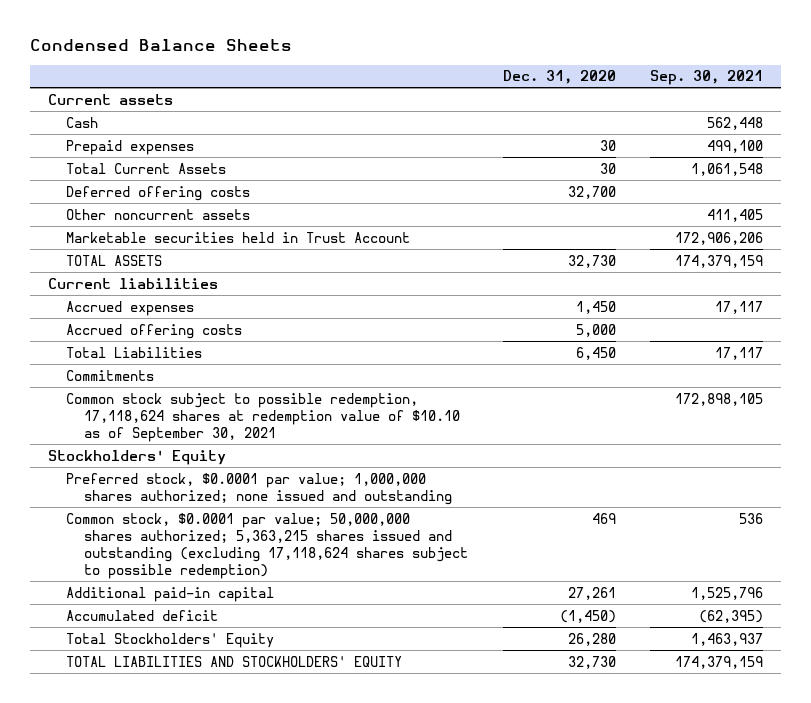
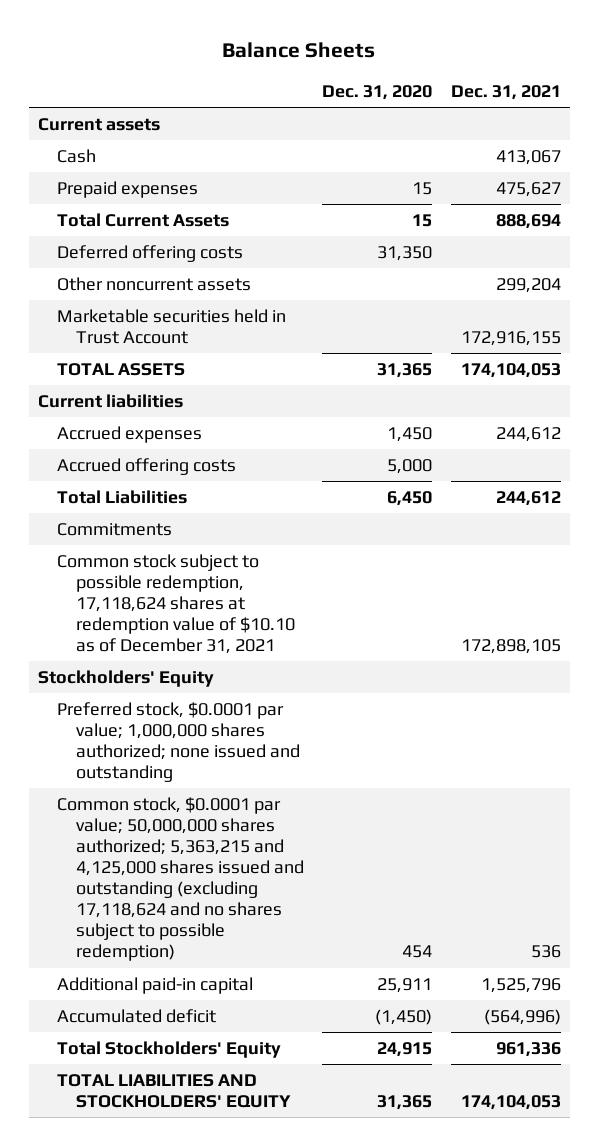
- Condensed Balance Sheets
+ Balance Sheets
- | Dec. 31, 2020 | Sep. 30, 2021
+ | Dec. 31, 2020 | Dec. 31, 2021
- Prepaid expenses | 30 | 499,100
- Total Current Assets | 30 | 1,061,548
- Deferred offering costs | 32,700 |
+ Prepaid expenses | 15 | 475,627
+ Total Current Assets | 15 | 888,694
+ Deferred offering costs | 31,350 |
- TOTAL ASSETS | 32,730 | 174,379,159
+ TOTAL ASSETS | 31,365 | 174,104,053
- Common stock subject to possible redemption, 17,118,624 shares at redemption value of $10.10 as of September 30, 2021 | | 172,898,105
+ Common stock subject to possible redemption, 17,118,624 shares at redemption value of $10.10 as of December 31, 2021 | | 172,898,105
- Common stock, $0.0001 par value; 50,000,000 shares authorized; 5,363,215 shares issued and outstanding (excluding 17,118,624 shares subject to possible redemption) | 469 | 536
- Additional paid-in capital | 27,261 | 1,525,796
+ Common stock, $0.0001 par value; 50,000,000 shares authorized; 5,363,215 and 4,125,000 shares issued and outstanding (excluding 17,118,624 and no shares subject to possible redemption) | 454 | 536
+ Additional paid-in capital | 25,911 | 1,525,796
- Total Stockholders' Equity | 26,280 | 1,463,937
- TOTAL LIABILITIES AND STOCKHOLDERS' EQUITY | 32,730 | 174,379,159
+ Total Stockholders' Equity | 24,915 | 961,336
+ TOTAL LIABILITIES AND STOCKHOLDERS' EQUITY | 31,365 | 174,104,053

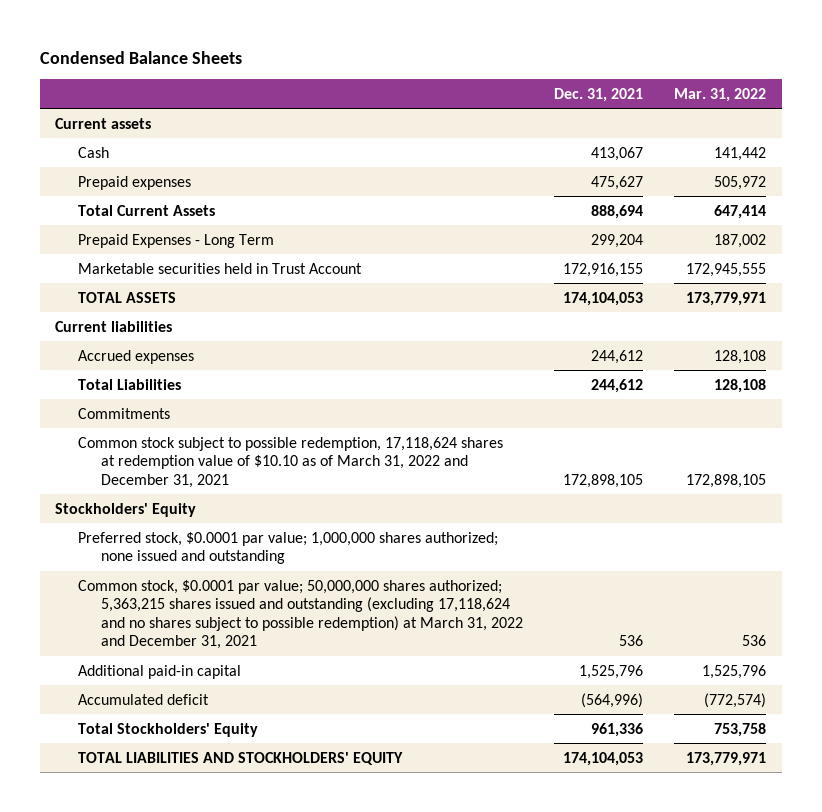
- Balance Sheets
+ Condensed Balance Sheets
- | Dec. 31, 2020 | Dec. 31, 2021
+ | Dec. 31, 2021 | Mar. 31, 2022
- Deferred offering costs | 31,350 |
- Other noncurrent assets | | 299,204
+ Prepaid Expenses - Long Term | 299,204 | 187,002
- Accrued offering costs | 5,000 |
- Common stock subject to possible redemption, 17,118,624 shares at redemption value of $10.10 as of December 31, 2021 | | 172,898,105
+ Common stock subject to possible redemption, 17,118,624 shares at redemption value of $10.10 as of March 31, 2022 and December 31, 2021 | 172,898,105 | 172,898,105
- Common stock, $0.0001 par value; 50,000,000 shares authorized; 5,363,215 and 4,125,000 shares issued and outstanding (excluding 17,118,624 and no shares subject to possible redemption) | 454 | 536
+ Common stock, $0.0001 par value; 50,000,000 shares authorized; 5,363,215 shares issued and outstanding (excluding 17,118,624 and no shares subject to possible redemption) at March 31, 2022 and December 31, 2021 | 536 | 536

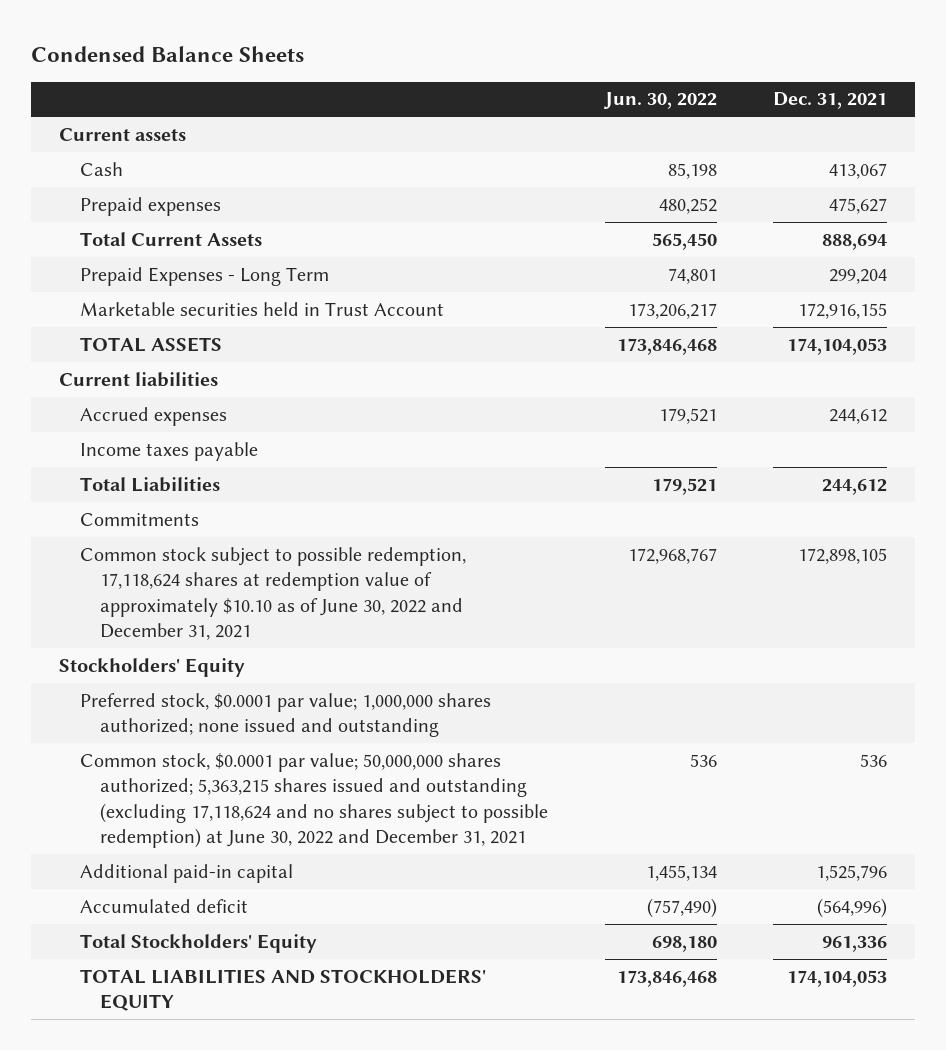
- | Dec. 31, 2021 | Mar. 31, 2022
+ | Jun. 30, 2022 | Dec. 31, 2021
+ Income taxes payable
- Common stock subject to possible redemption, 17,118,624 shares at redemption value of $10.10 as of March 31, 2022 and December 31, 2021 | 172,898,105 | 172,898,105
+ Common stock subject to possible redemption, 17,118,624 shares at redemption value of approximately $10.10 as of June 30, 2022 and December 31, 2021 | 172,968,767 | 172,898,105
- Common stock, $0.0001 par value; 50,000,000 shares authorized; 5,363,215 shares issued and outstanding (excluding 17,118,624 and no shares subject to possible redemption) at March 31, 2022 and December 31, 2021 | 536 | 536
+ Common stock, $0.0001 par value; 50,000,000 shares authorized; 5,363,215 shares issued and outstanding (excluding 17,118,624 and no shares subject to possible redemption) at June 30, 2022 and December 31, 2021 | 536 | 536

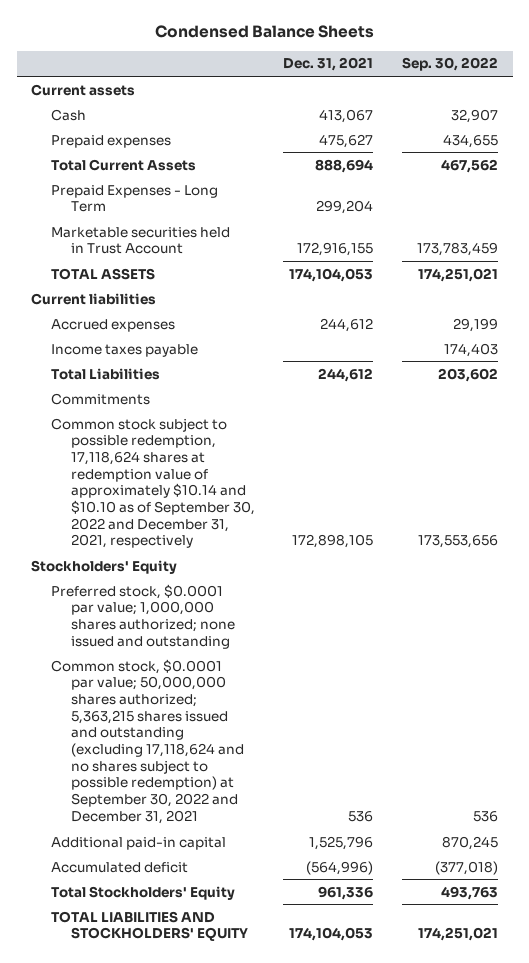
- | Jun. 30, 2022 | Dec. 31, 2021
+ | Dec. 31, 2021 | Sep. 30, 2022
- Common stock subject to possible redemption, 17,118,624 shares at redemption value of approximately $10.10 as of June 30, 2022 and December 31, 2021 | 172,968,767 | 172,898,105
+ Common stock subject to possible redemption, 17,118,624 shares at redemption value of approximately $10.14 and $10.10 as of September 30, 2022 and December 31, 2021, respectively | 172,898,105 | 173,553,656
- Common stock, $0.0001 par value; 50,000,000 shares authorized; 5,363,215 shares issued and outstanding (excluding 17,118,624 and no shares subject to possible redemption) at June 30, 2022 and December 31, 2021 | 536 | 536
+ Common stock, $0.0001 par value; 50,000,000 shares authorized; 5,363,215 shares issued and outstanding (excluding 17,118,624 and no shares subject to possible redemption) at September 30, 2022 and December 31, 2021 | 536 | 536

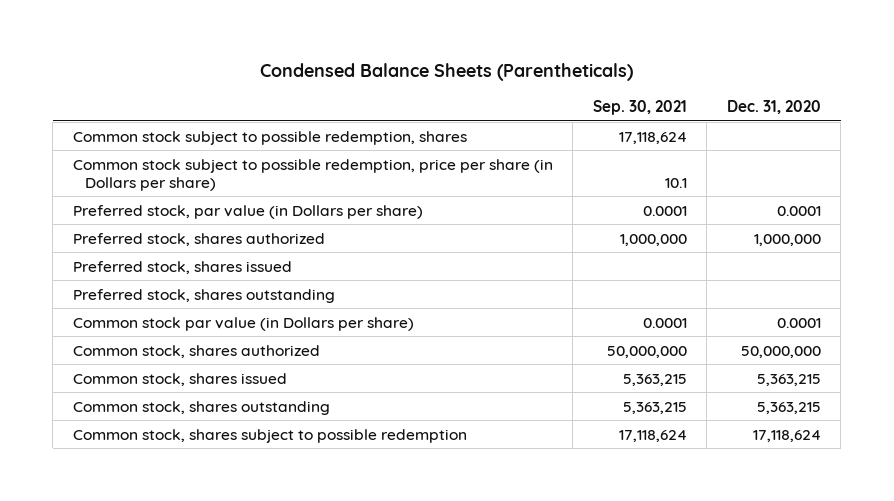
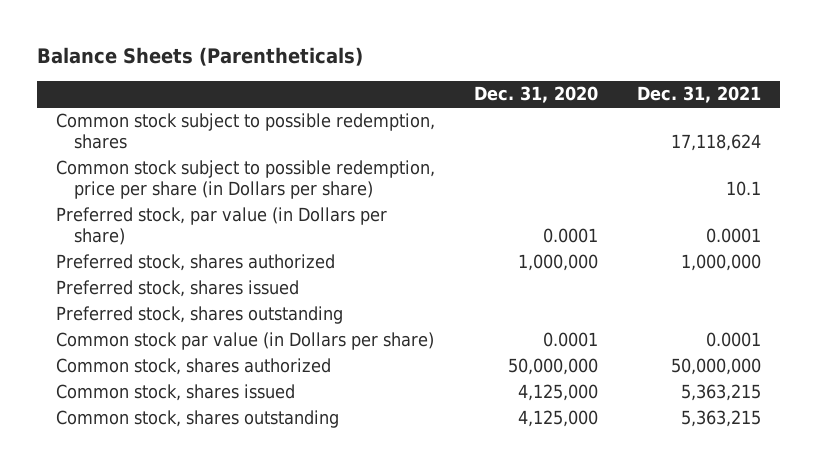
- Condensed Balance Sheets (Parentheticals)
+ Balance Sheets (Parentheticals)
- | Sep. 30, 2021 | Dec. 31, 2020
+ | Dec. 31, 2020 | Dec. 31, 2021
- Common stock, shares issued | 5,363,215 | 5,363,215
- Common stock, shares outstanding | 5,363,215 | 5,363,215
- Common stock, shares subject to possible redemption | 17,118,624 | 17,118,624
+ Common stock, shares issued | 4,125,000 | 5,363,215
+ Common stock, shares outstanding | 4,125,000 | 5,363,215

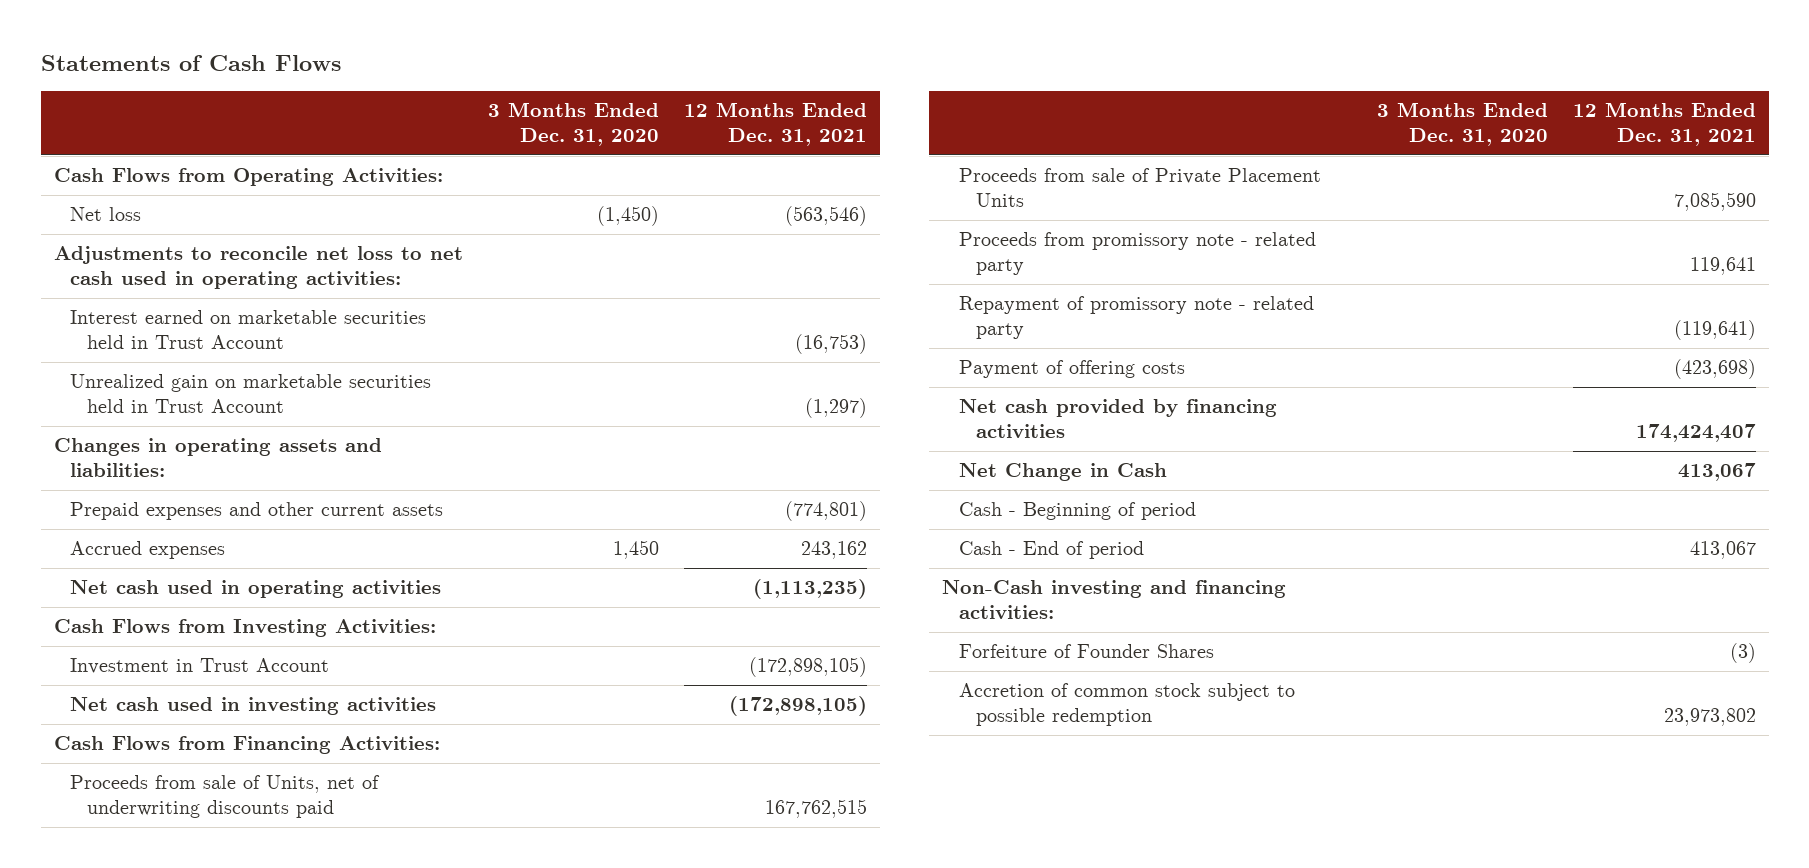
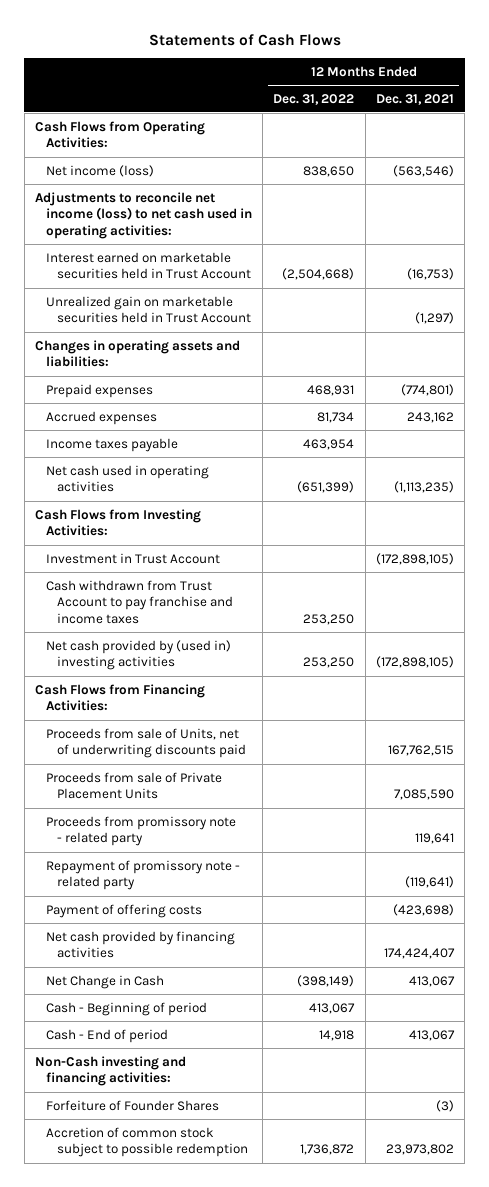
- | 3 Months Ended Dec. 31, 2020 | 12 Months Ended Dec. 31, 2021
+ | 12 Months Ended Dec. 31, 2022 | 12 Months Ended Dec. 31, 2021
- Net loss | (1,450) | (563,546)
- Adjustments to reconcile net loss to net cash used in operating activities:
+ Net income (loss) | 838,650 | (563,546)
+ Adjustments to reconcile net income (loss) to net cash used in operating activities:
- Prepaid expenses and other current assets | | (774,801)
+ Prepaid expenses | 468,931 | (774,801)
+ Income taxes payable | 463,954 |
- Net cash used in investing activities | | (172,898,105)
+ Cash withdrawn from Trust Account to pay franchise and income taxes | 253,250 |
+ Net cash provided by (used in) investing activities | 253,250 | (172,898,105)

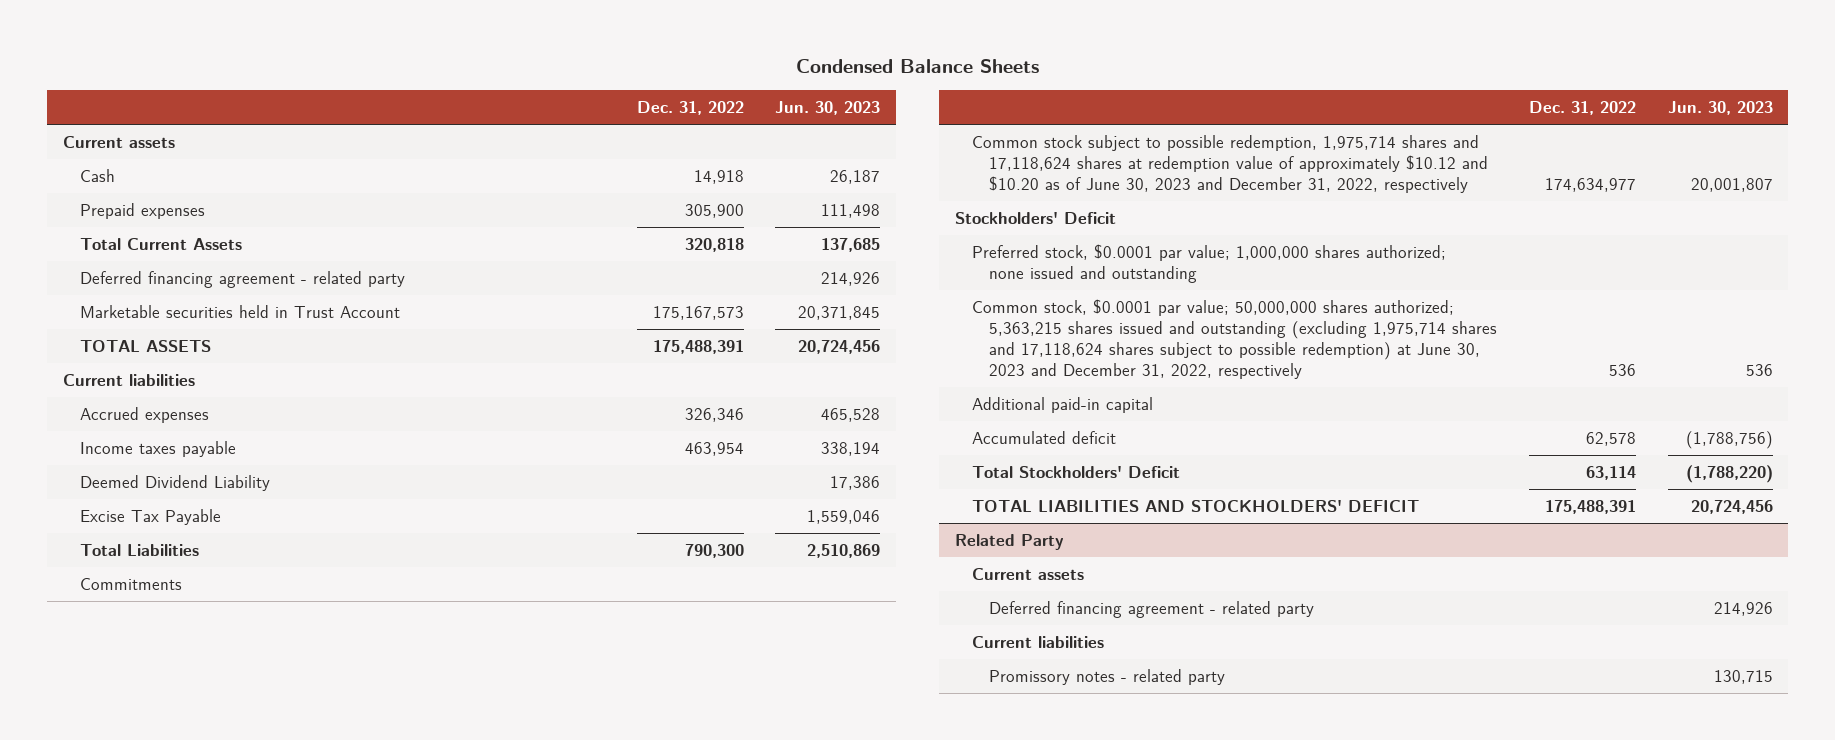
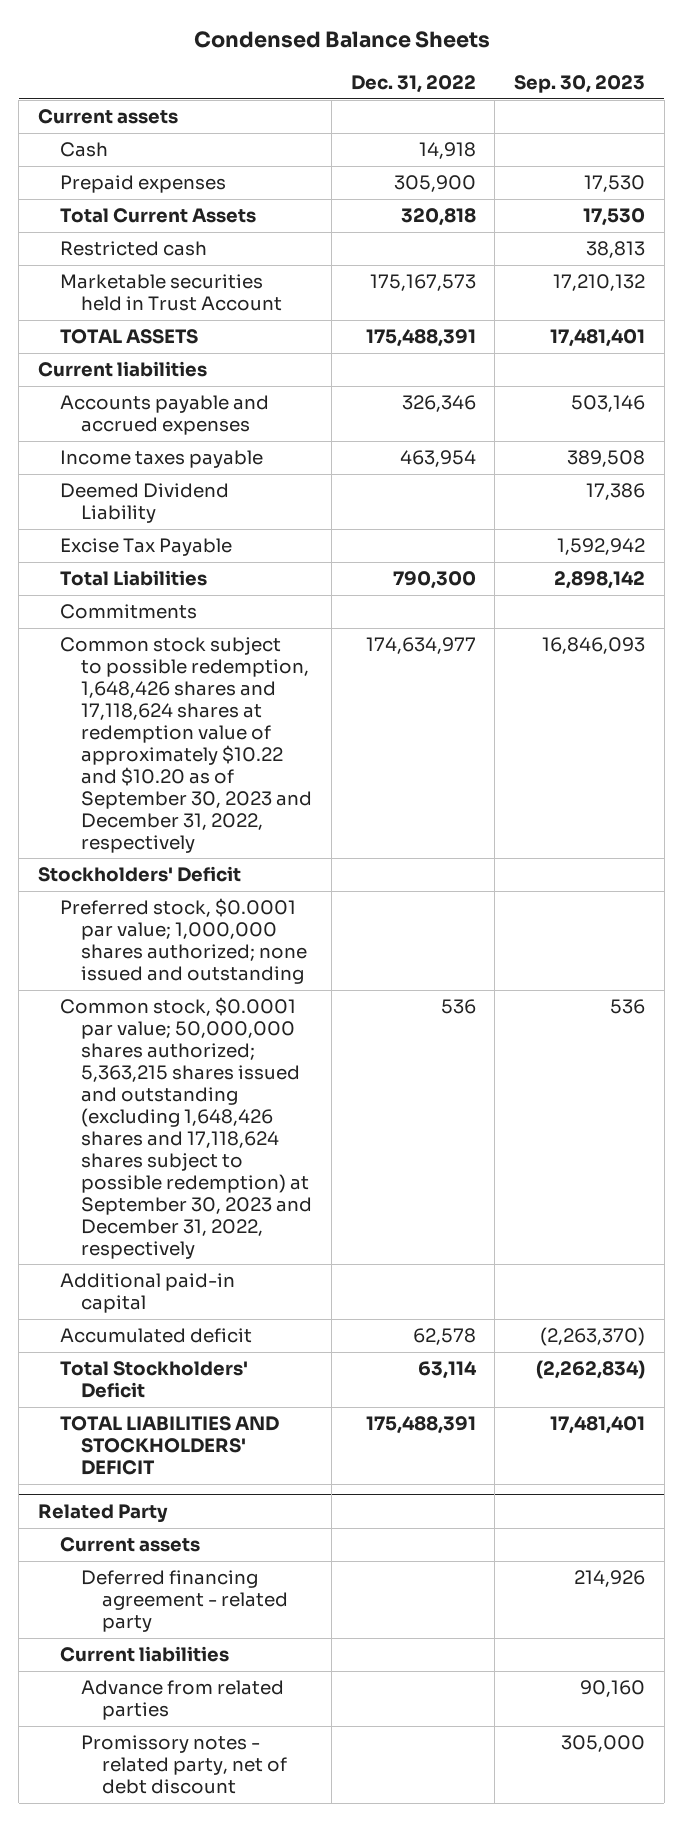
- | Dec. 31, 2022 | Jun. 30, 2023
+ | Dec. 31, 2022 | Sep. 30, 2023
- Deferred financing agreement - related party | | 214,926
+ Restricted cash | | 38,813
- Accrued expenses | 326,346 | 465,528
+ Accounts payable and accrued expenses | 326,346 | 503,146
- Common stock subject to possible redemption, 1,975,714 shares and 17,118,624 shares at redemption value of approximately $10.12 and $10.20 as of June 30, 2023 and December 31, 2022, respectively | 174,634,977 | 20,001,807
+ Common stock subject to possible redemption, 1,648,426 shares and 17,118,624 shares at redemption value of approximately $10.22 and $10.20 as of September 30, 2023 and December 31, 2022, respectively | 174,634,977 | 16,846,093
- Common stock, $0.0001 par value; 50,000,000 shares authorized; 5,363,215 shares issued and outstanding (excluding 1,975,714 shares and 17,118,624 shares subject to possible redemption) at June 30, 2023 and December 31, 2022, respectively | 536 | 536
+ Common stock, $0.0001 par value; 50,000,000 shares authorized; 5,363,215 shares issued and outstanding (excluding 1,648,426 shares and 17,118,624 shares subject to possible redemption) at September 30, 2023 and December 31, 2022, respectively | 536 | 536
@ Related Party
- Promissory notes - related party | | 130,715
+ Advance from related parties | | 90,160
+ Promissory notes - related party, net of debt discount | | 305,000

